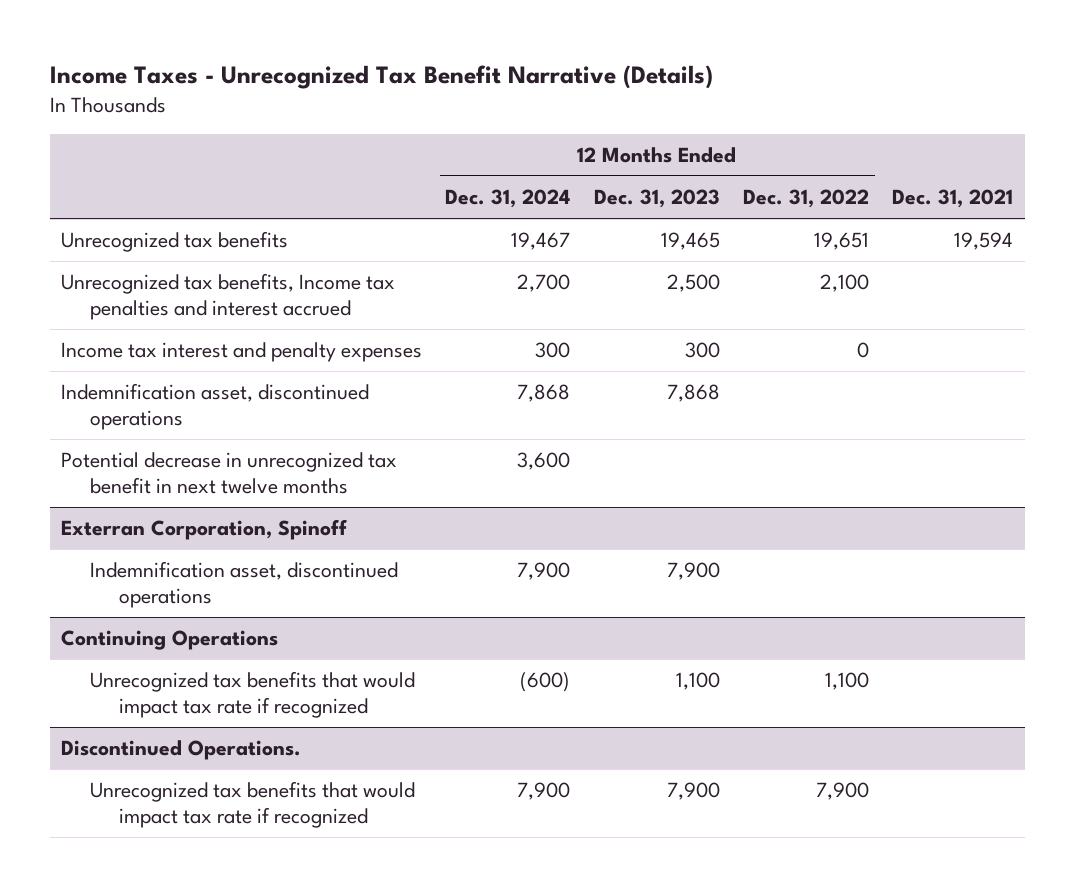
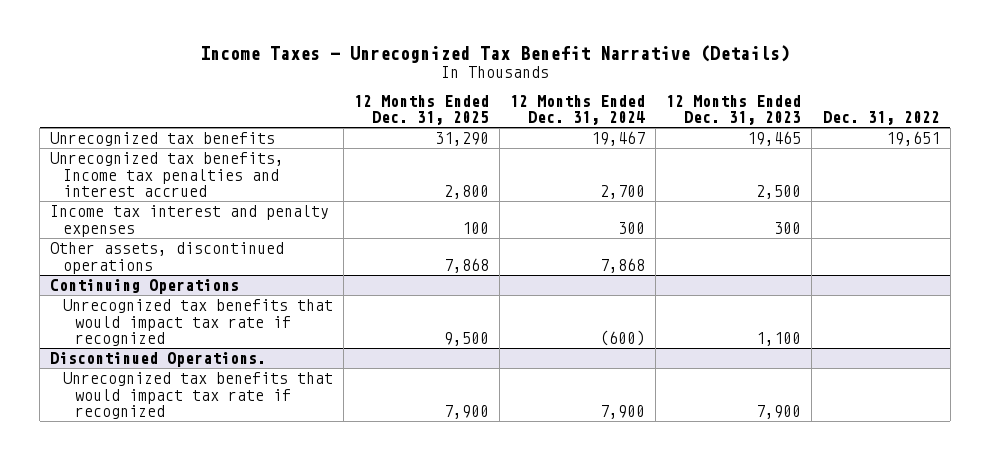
- | 12 Months Ended Dec. 31, 2024 | 12 Months Ended Dec. 31, 2023 | 12 Months Ended Dec. 31, 2022 | Dec. 31, 2021
+ | 12 Months Ended Dec. 31, 2025 | 12 Months Ended Dec. 31, 2024 | 12 Months Ended Dec. 31, 2023 | Dec. 31, 2022
- Indemnification asset, discontinued operations | 7,868 | 7,868 | |
- Potential decrease in unrecognized tax benefit in next twelve months | 3,600 | | |
- Exterran Corporation, Spinoff
- Indemnification asset, discontinued operations | 7,900 | 7,900 | |
+ Other assets, discontinued operations | 7,868 | 7,868 | |

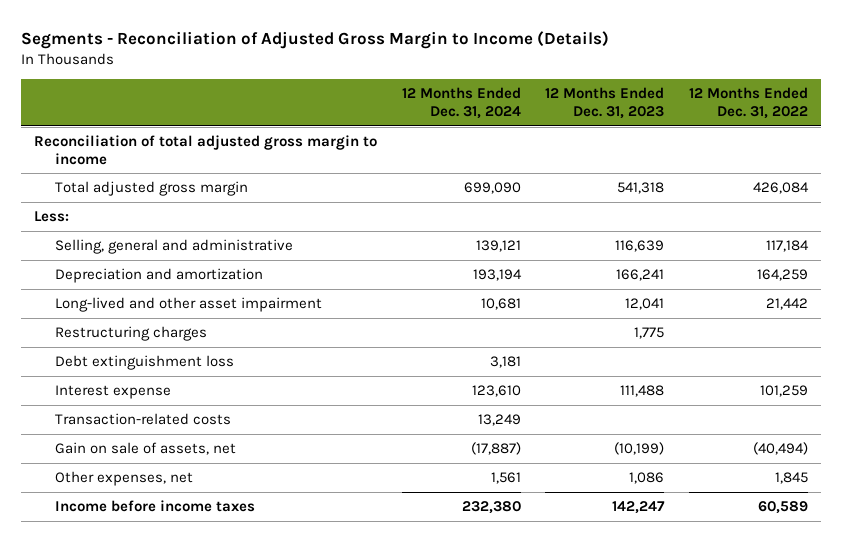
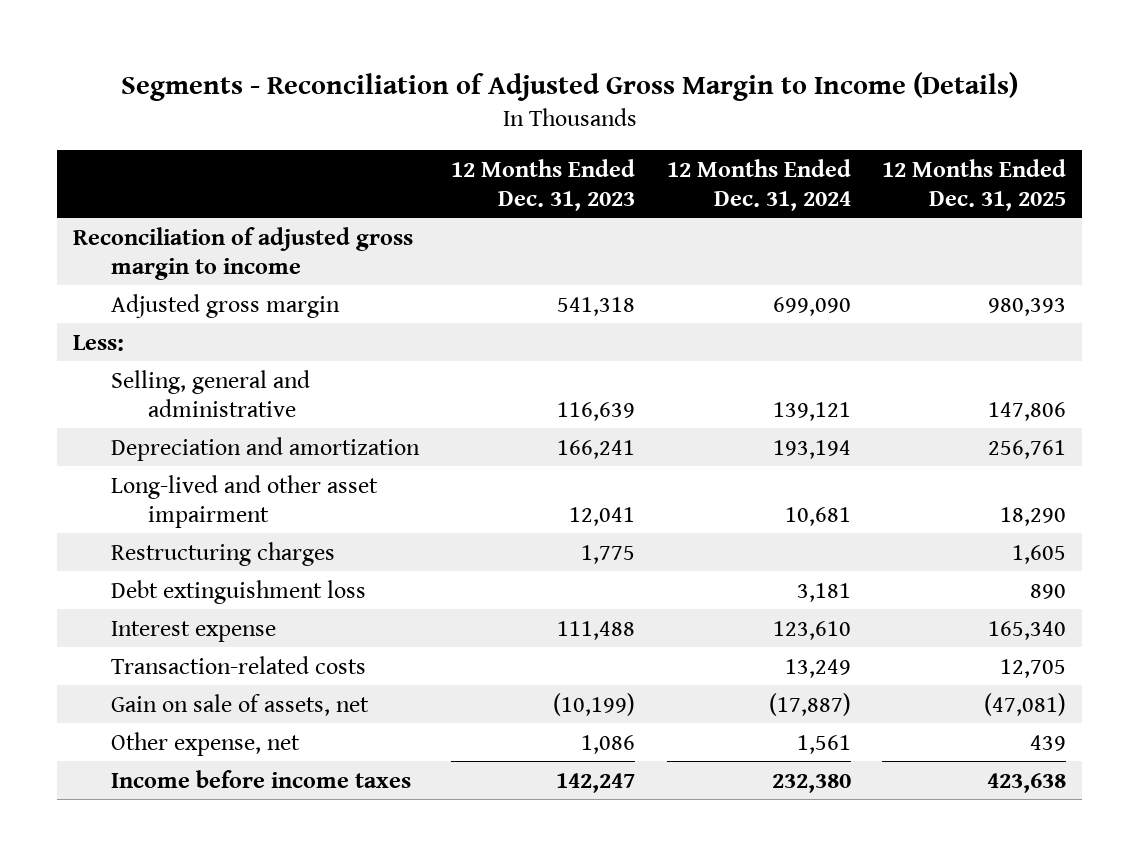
- | 12 Months Ended Dec. 31, 2024 | 12 Months Ended Dec. 31, 2023 | 12 Months Ended Dec. 31, 2022
+ | 12 Months Ended Dec. 31, 2023 | 12 Months Ended Dec. 31, 2024 | 12 Months Ended Dec. 31, 2025
- Reconciliation of total adjusted gross margin to income
- Total adjusted gross margin | 699,090 | 541,318 | 426,084
+ Reconciliation of adjusted gross margin to income
+ Adjusted gross margin | 541,318 | 699,090 | 980,393
- Other expenses, net | 1,561 | 1,086 | 1,845
+ Other expense, net | 1,086 | 1,561 | 439

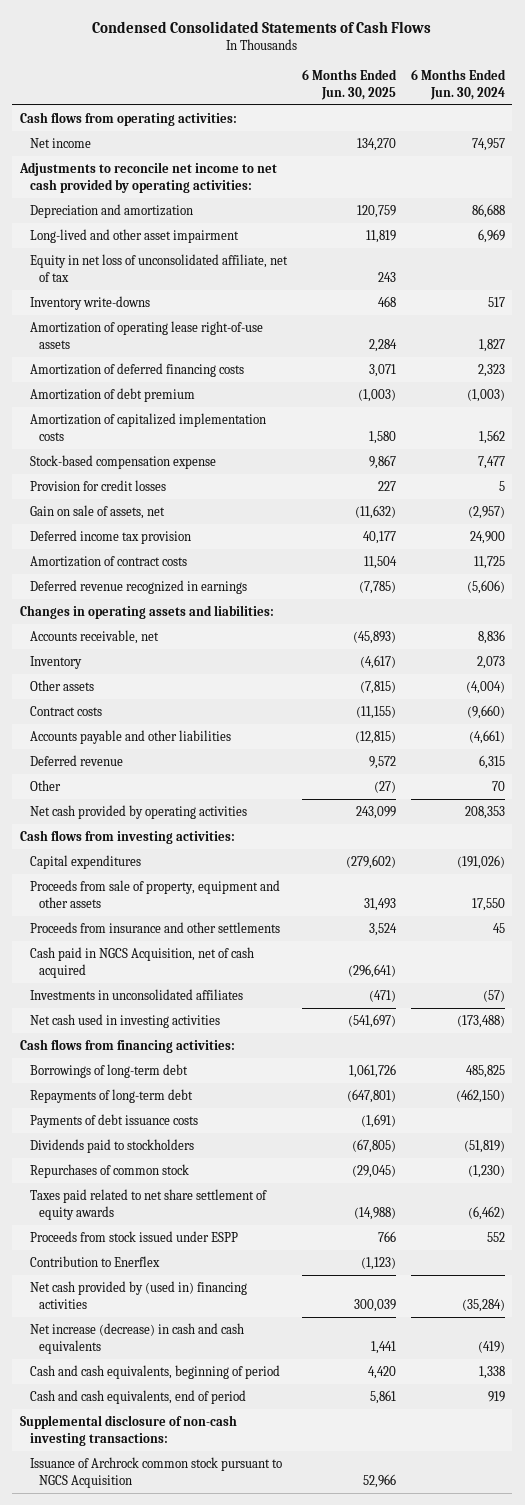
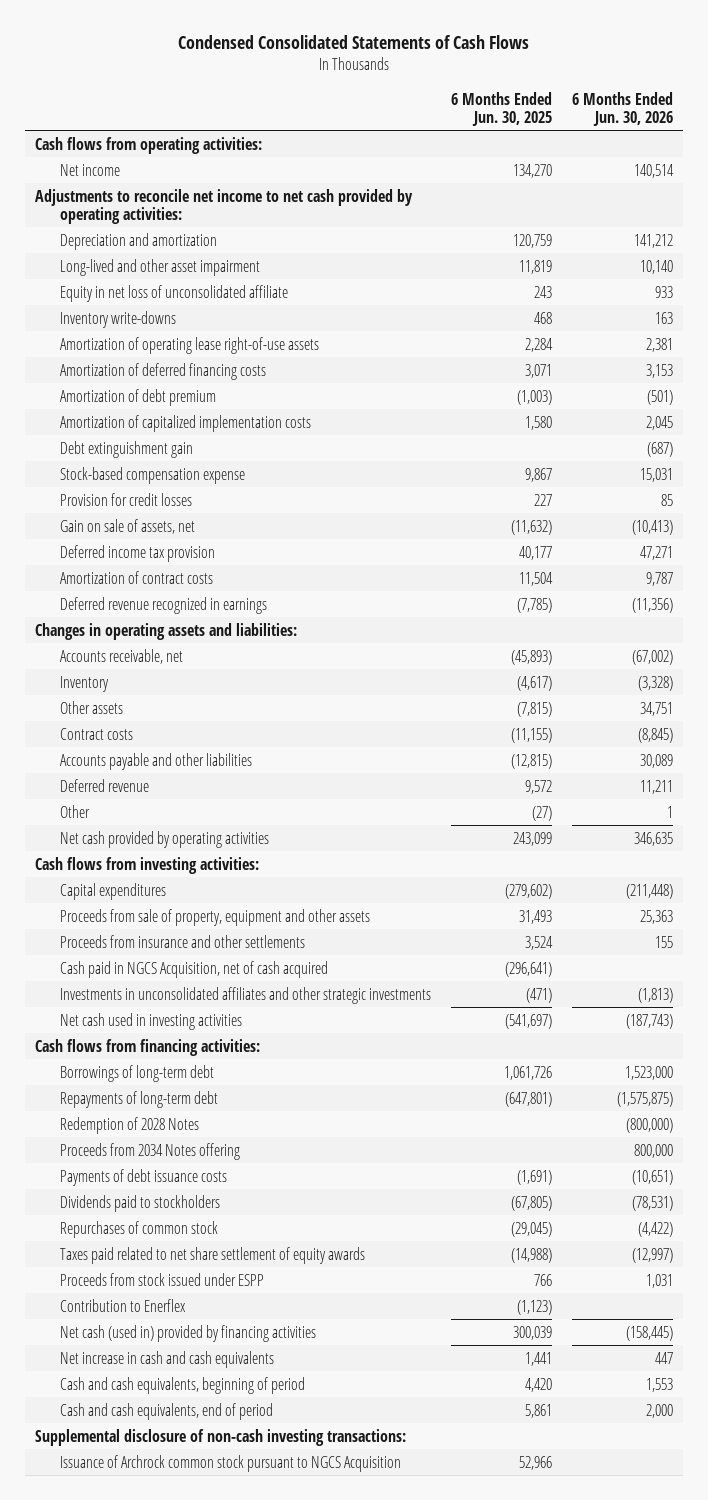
- | 6 Months Ended Jun. 30, 2025 | 6 Months Ended Jun. 30, 2024
+ | 6 Months Ended Jun. 30, 2025 | 6 Months Ended Jun. 30, 2026
- Equity in net loss of unconsolidated affiliate, net of tax | 243 |
+ Equity in net loss of unconsolidated affiliate | 243 | 933
+ Debt extinguishment gain | | (687)
- Investments in unconsolidated affiliates | (471) | (57)
+ Investments in unconsolidated affiliates and other strategic investments | (471) | (1,813)
+ Redemption of 2028 Notes | | (800,000)
+ Proceeds from 2034 Notes offering | | 800,000
- Net cash provided by (used in) financing activities | 300,039 | (35,284)
- Net increase (decrease) in cash and cash equivalents | 1,441 | (419)
+ Net cash (used in) provided by financing activities | 300,039 | (158,445)
+ Net increase in cash and cash equivalents | 1,441 | 447

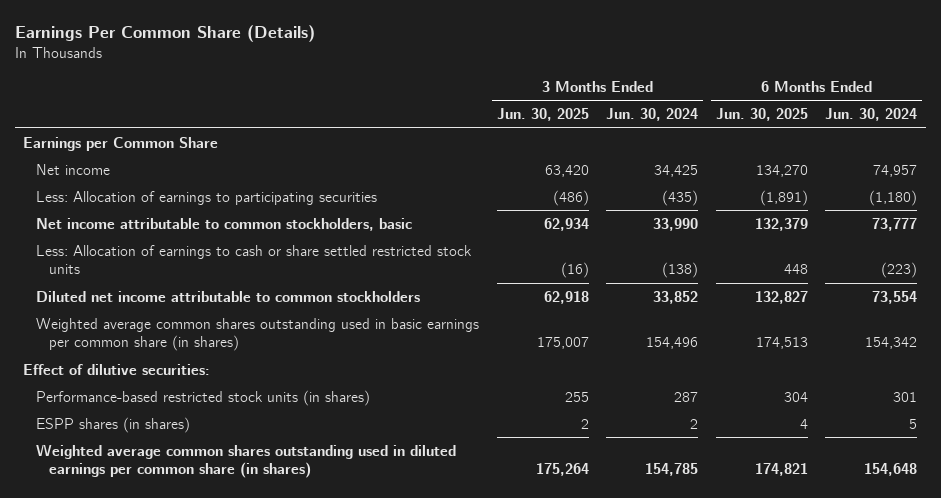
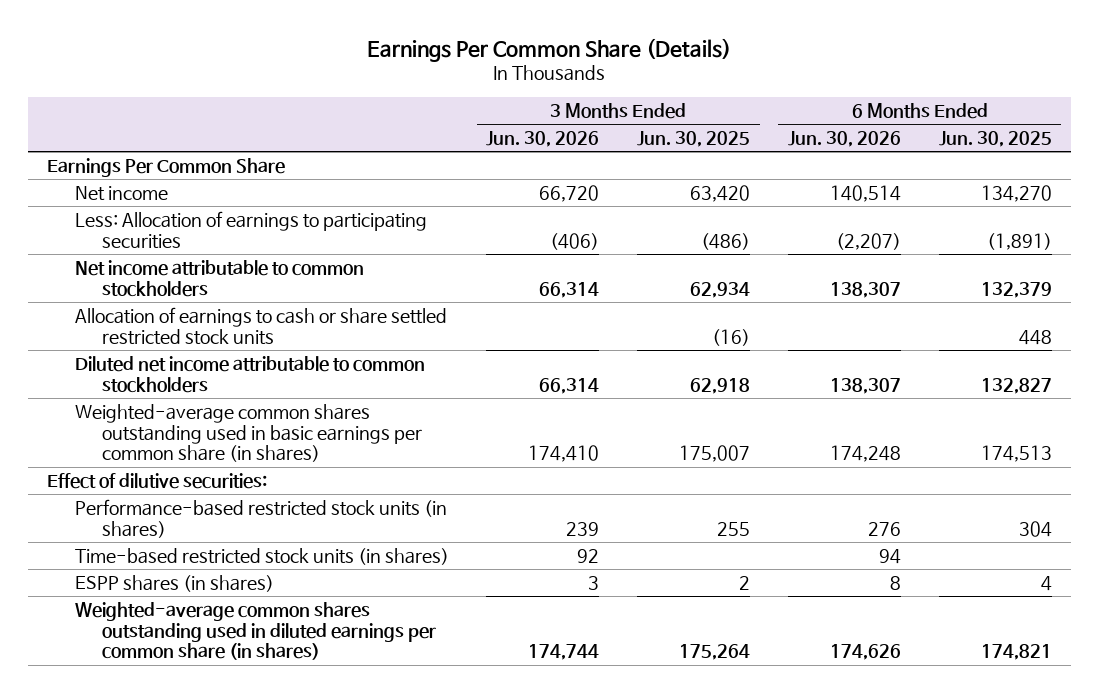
- | 3 Months Ended Jun. 30, 2025 | 3 Months Ended Jun. 30, 2024 | 6 Months Ended Jun. 30, 2025 | 6 Months Ended Jun. 30, 2024
+ | 3 Months Ended Jun. 30, 2026 | 3 Months Ended Jun. 30, 2025 | 6 Months Ended Jun. 30, 2026 | 6 Months Ended Jun. 30, 2025
- Earnings per Common Share
+ Earnings Per Common Share
- Net income attributable to common stockholders, basic | 62,934 | 33,990 | 132,379 | 73,777
- Less: Allocation of earnings to cash or share settled restricted stock units | (16) | (138) | 448 | (223)
+ Net income attributable to common stockholders | 66,314 | 62,934 | 138,307 | 132,379
+ Allocation of earnings to cash or share settled restricted stock units | | (16) | | 448
- Weighted average common shares outstanding used in basic earnings per common share (in shares) | 175,007 | 154,496 | 174,513 | 154,342
+ Weighted-average common shares outstanding used in basic earnings per common share (in shares) | 174,410 | 175,007 | 174,248 | 174,513
+ Time-based restricted stock units (in shares) | 92 | | 94 |
- Weighted average common shares outstanding used in diluted earnings per common share (in shares) | 175,264 | 154,785 | 174,821 | 154,648
+ Weighted-average common shares outstanding used in diluted earnings per common share (in shares) | 174,744 | 175,264 | 174,626 | 174,821

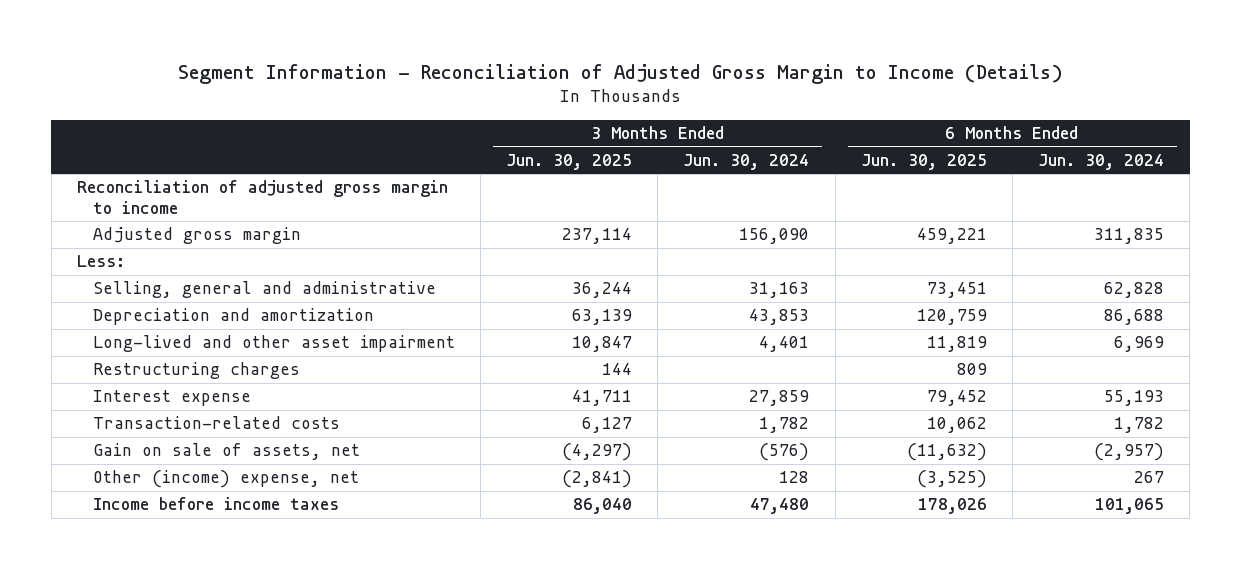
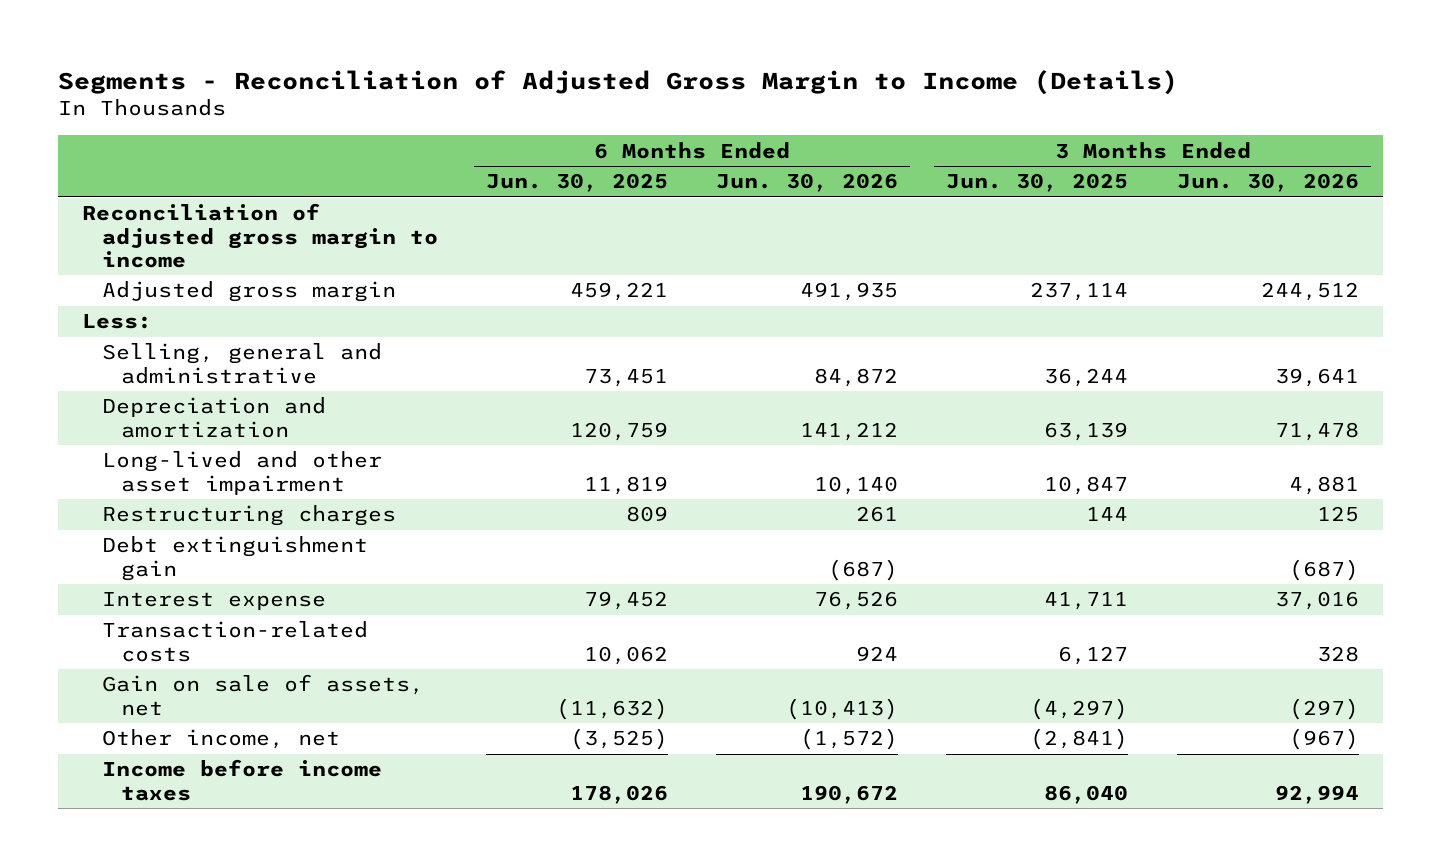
- Segment Information - Reconciliation of Adjusted Gross Margin to Income (Details)
+ Segments - Reconciliation of Adjusted Gross Margin to Income (Details)
- | 3 Months Ended Jun. 30, 2025 | 3 Months Ended Jun. 30, 2024 | 6 Months Ended Jun. 30, 2025 | 6 Months Ended Jun. 30, 2024
+ | 6 Months Ended Jun. 30, 2025 | 6 Months Ended Jun. 30, 2026 | 3 Months Ended Jun. 30, 2025 | 3 Months Ended Jun. 30, 2026
+ Debt extinguishment gain | | (687) | | (687)
- Other (income) expense, net | (2,841) | 128 | (3,525) | 267
+ Other income, net | (3,525) | (1,572) | (2,841) | (967)

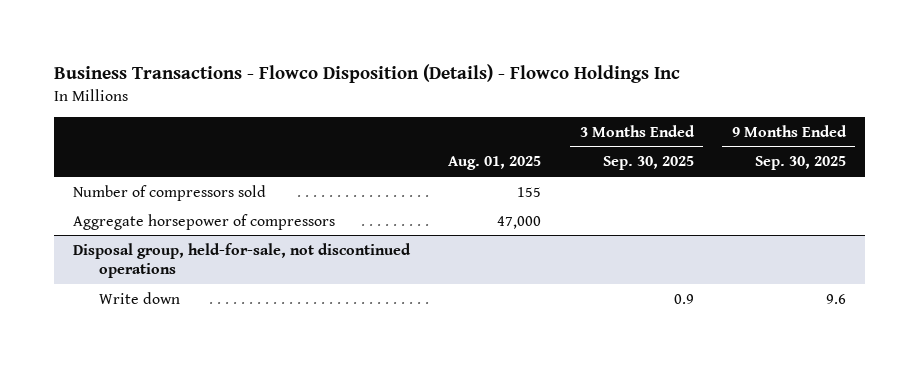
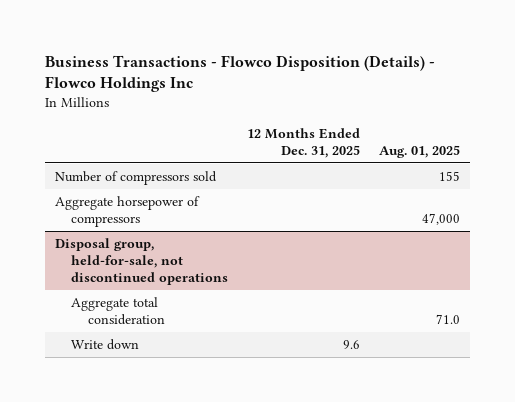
- | Aug. 01, 2025 | 3 Months Ended Sep. 30, 2025 | 9 Months Ended Sep. 30, 2025
+ | 12 Months Ended Dec. 31, 2025 | Aug. 01, 2025
@ Disposal group, held-for-sale, not discontinued operations
+ Aggregate total consideration | | 71.0

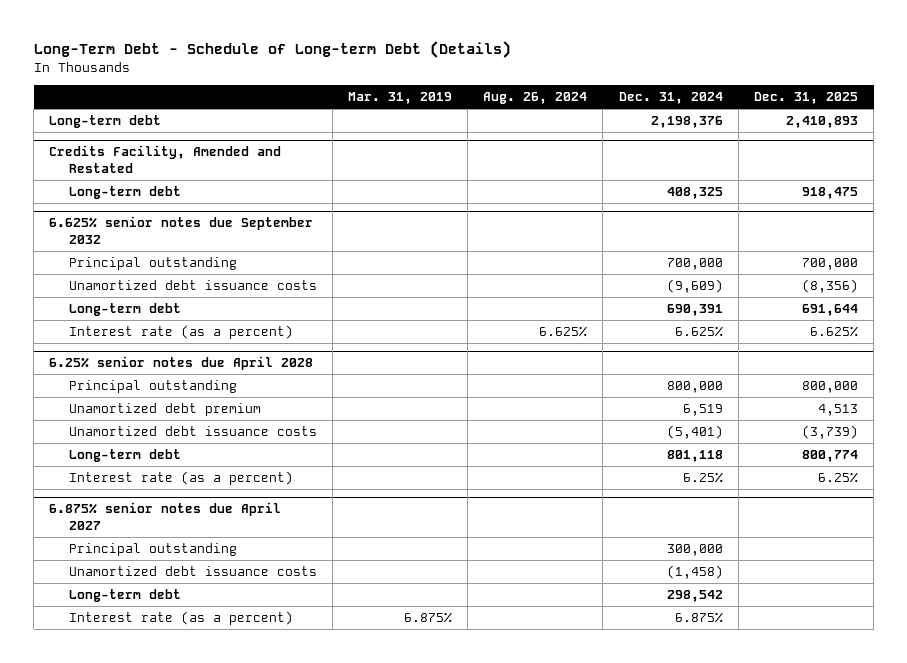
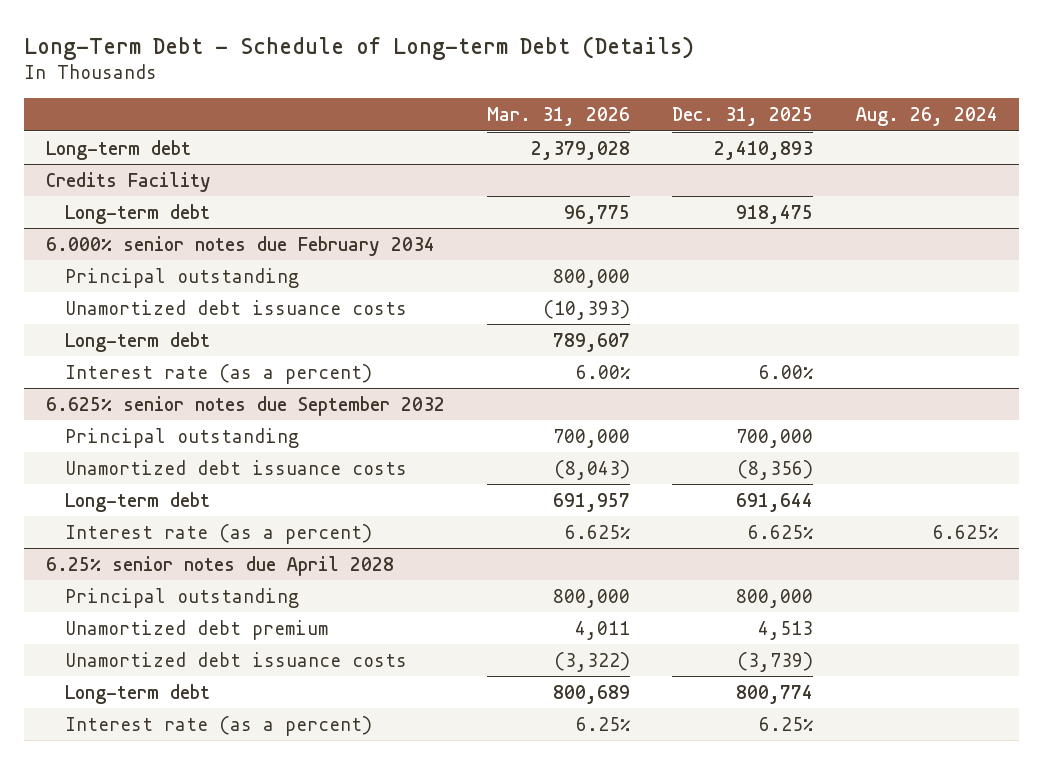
- | Mar. 31, 2019 | Aug. 26, 2024 | Dec. 31, 2024 | Dec. 31, 2025
+ | Mar. 31, 2026 | Dec. 31, 2025 | Aug. 26, 2024
- Credits Facility, Amended and Restated
+ Credits Facility
+ 6.000% senior notes due February 2034
+ Principal outstanding | 800,000 | |
+ Unamortized debt issuance costs | (10,393) | |
+ Long-term debt | 789,607 | |
+ Interest rate (as a percent) | 6.00% | 6.00% |
- 6.875% senior notes due April 2027
- Principal outstanding | | | 300,000 |
- Unamortized debt issuance costs | | | (1,458) |
- Long-term debt | | | 298,542 |
- Interest rate (as a percent) | 6.875% | | 6.875% |

